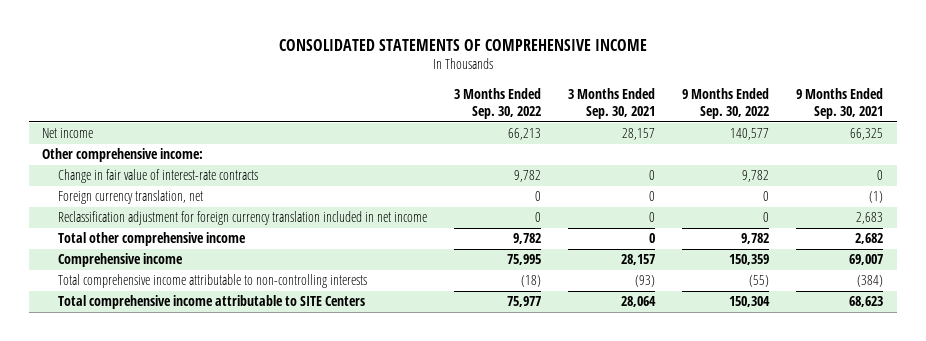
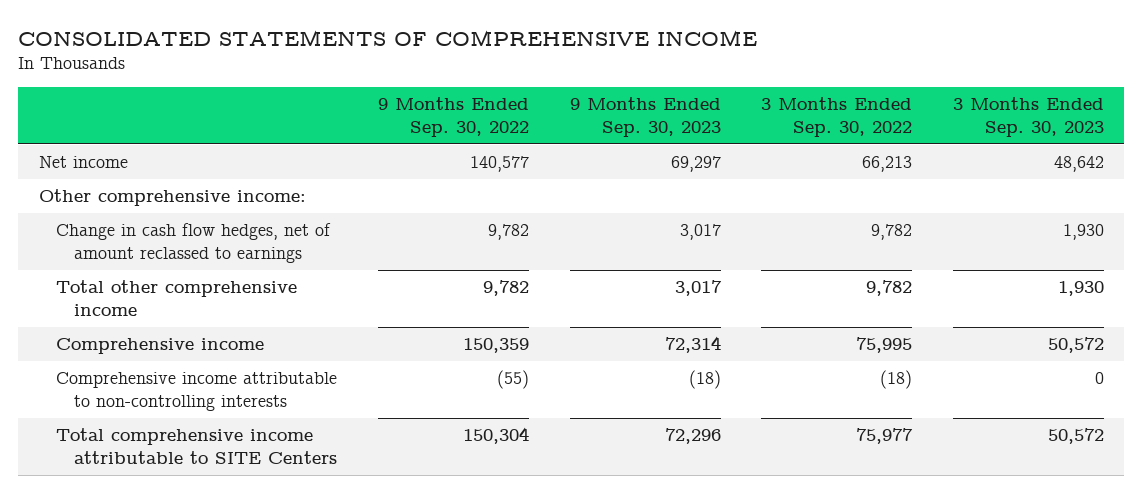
- | 3 Months Ended Sep. 30, 2022 | 3 Months Ended Sep. 30, 2021 | 9 Months Ended Sep. 30, 2022 | 9 Months Ended Sep. 30, 2021
+ | 9 Months Ended Sep. 30, 2022 | 9 Months Ended Sep. 30, 2023 | 3 Months Ended Sep. 30, 2022 | 3 Months Ended Sep. 30, 2023
- Change in fair value of interest-rate contracts | 9,782 | 0 | 9,782 | 0
- Foreign currency translation, net | 0 | 0 | 0 | (1)
- Reclassification adjustment for foreign currency translation included in net income | 0 | 0 | 0 | 2,683
+ Change in cash flow hedges, net of amount reclassed to earnings | 9,782 | 3,017 | 9,782 | 1,930
- Total comprehensive income attributable to non-controlling interests | (18) | (93) | (55) | (384)
+ Comprehensive income attributable to non-controlling interests | (55) | (18) | (18) | 0

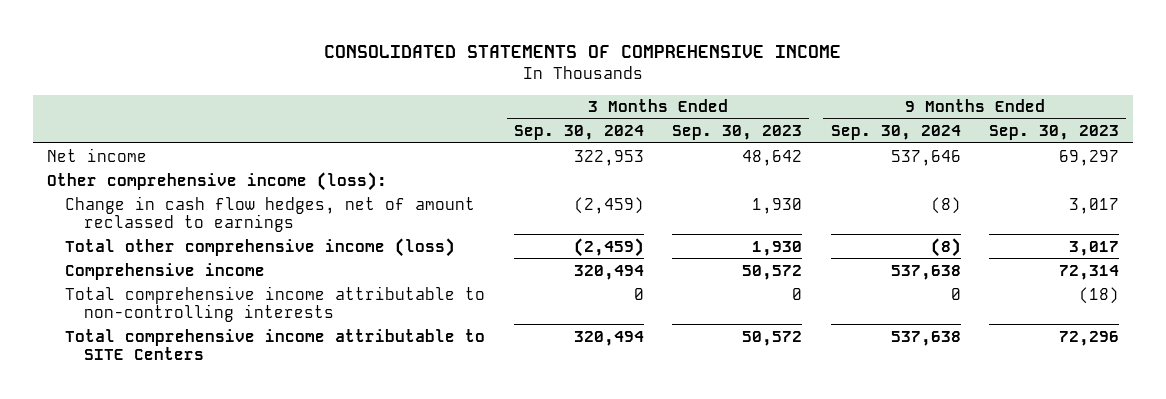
- | 9 Months Ended Sep. 30, 2022 | 9 Months Ended Sep. 30, 2023 | 3 Months Ended Sep. 30, 2022 | 3 Months Ended Sep. 30, 2023
+ | 3 Months Ended Sep. 30, 2024 | 3 Months Ended Sep. 30, 2023 | 9 Months Ended Sep. 30, 2024 | 9 Months Ended Sep. 30, 2023
- Other comprehensive income:
+ Other comprehensive income (loss):
- Total other comprehensive income | 9,782 | 3,017 | 9,782 | 1,930
+ Total other comprehensive income (loss) | (2,459) | 1,930 | (8) | 3,017
- Comprehensive income attributable to non-controlling interests | (55) | (18) | (18) | 0
+ Total comprehensive income attributable to non-controlling interests | 0 | 0 | 0 | (18)

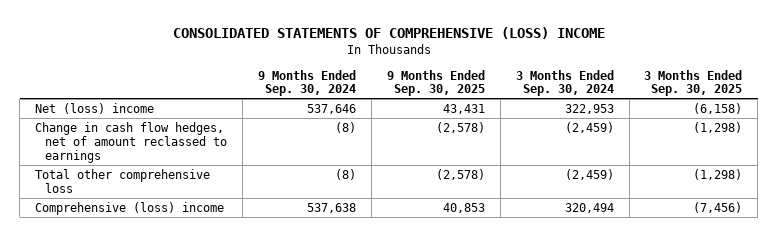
- CONSOLIDATED STATEMENTS OF COMPREHENSIVE INCOME
+ CONSOLIDATED STATEMENTS OF COMPREHENSIVE (LOSS) INCOME
- | 3 Months Ended Sep. 30, 2024 | 3 Months Ended Sep. 30, 2023 | 9 Months Ended Sep. 30, 2024 | 9 Months Ended Sep. 30, 2023
+ | 9 Months Ended Sep. 30, 2024 | 9 Months Ended Sep. 30, 2025 | 3 Months Ended Sep. 30, 2024 | 3 Months Ended Sep. 30, 2025
- Net income | 322,953 | 48,642 | 537,646 | 69,297
- Other comprehensive income (loss):
+ Net (loss) income | 537,646 | 43,431 | 322,953 | (6,158)
- Total other comprehensive income (loss) | (2,459) | 1,930 | (8) | 3,017
- Comprehensive income | 320,494 | 50,572 | 537,638 | 72,314
- Total comprehensive income attributable to non-controlling interests | 0 | 0 | 0 | (18)
- Total comprehensive income attributable to SITE Centers | 320,494 | 50,572 | 537,638 | 72,296
+ Total other comprehensive loss | (8) | (2,578) | (2,459) | (1,298)
+ Comprehensive (loss) income | 537,638 | 40,853 | 320,494 | (7,456)

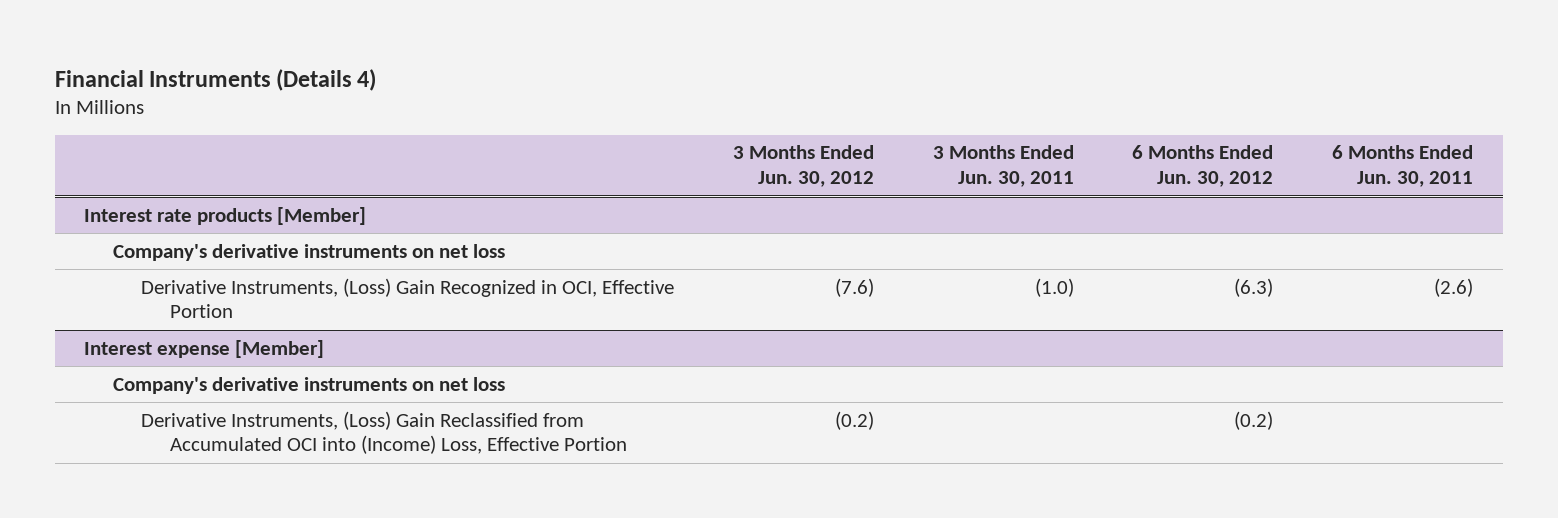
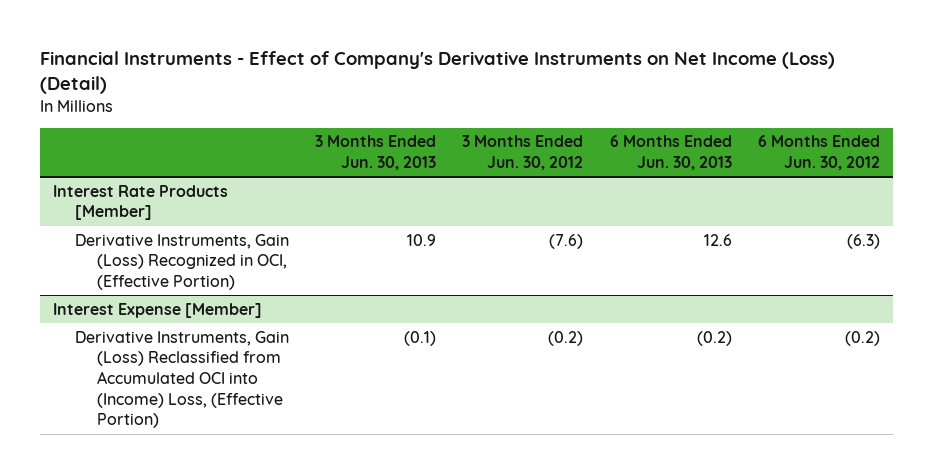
- Financial Instruments (Details 4)
+ Financial Instruments - Effect of Company's Derivative Instruments on Net Income (Loss) (Detail)
- | 3 Months Ended Jun. 30, 2012 | 3 Months Ended Jun. 30, 2011 | 6 Months Ended Jun. 30, 2012 | 6 Months Ended Jun. 30, 2011
+ | 3 Months Ended Jun. 30, 2013 | 3 Months Ended Jun. 30, 2012 | 6 Months Ended Jun. 30, 2013 | 6 Months Ended Jun. 30, 2012
- Interest rate products [Member]
- Company's derivative instruments on net loss
- Derivative Instruments, (Loss) Gain Recognized in OCI, Effective Portion | (7.6) | (1.0) | (6.3) | (2.6)
- Interest expense [Member]
- Company's derivative instruments on net loss
- Derivative Instruments, (Loss) Gain Reclassified from Accumulated OCI into (Income) Loss, Effective Portion | (0.2) | | (0.2) |
+ Interest Rate Products [Member]
+ Derivative Instruments, Gain (Loss) Recognized in OCI, (Effective Portion) | 10.9 | (7.6) | 12.6 | (6.3)
+ Interest Expense [Member]
+ Derivative Instruments, Gain (Loss) Reclassified from Accumulated OCI into (Income) Loss, (Effective Portion) | (0.1) | (0.2) | (0.2) | (0.2)

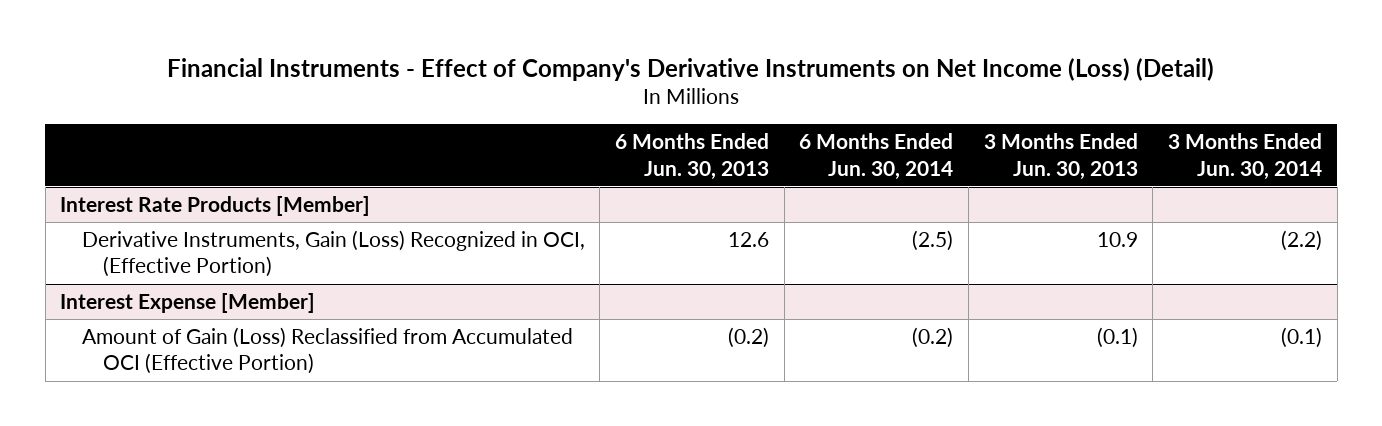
- | 3 Months Ended Jun. 30, 2013 | 3 Months Ended Jun. 30, 2012 | 6 Months Ended Jun. 30, 2013 | 6 Months Ended Jun. 30, 2012
+ | 6 Months Ended Jun. 30, 2013 | 6 Months Ended Jun. 30, 2014 | 3 Months Ended Jun. 30, 2013 | 3 Months Ended Jun. 30, 2014
@ Interest Expense [Member]
- Derivative Instruments, Gain (Loss) Reclassified from Accumulated OCI into (Income) Loss, (Effective Portion) | (0.1) | (0.2) | (0.2) | (0.2)
+ Amount of Gain (Loss) Reclassified from Accumulated OCI (Effective Portion) | (0.2) | (0.2) | (0.1) | (0.1)

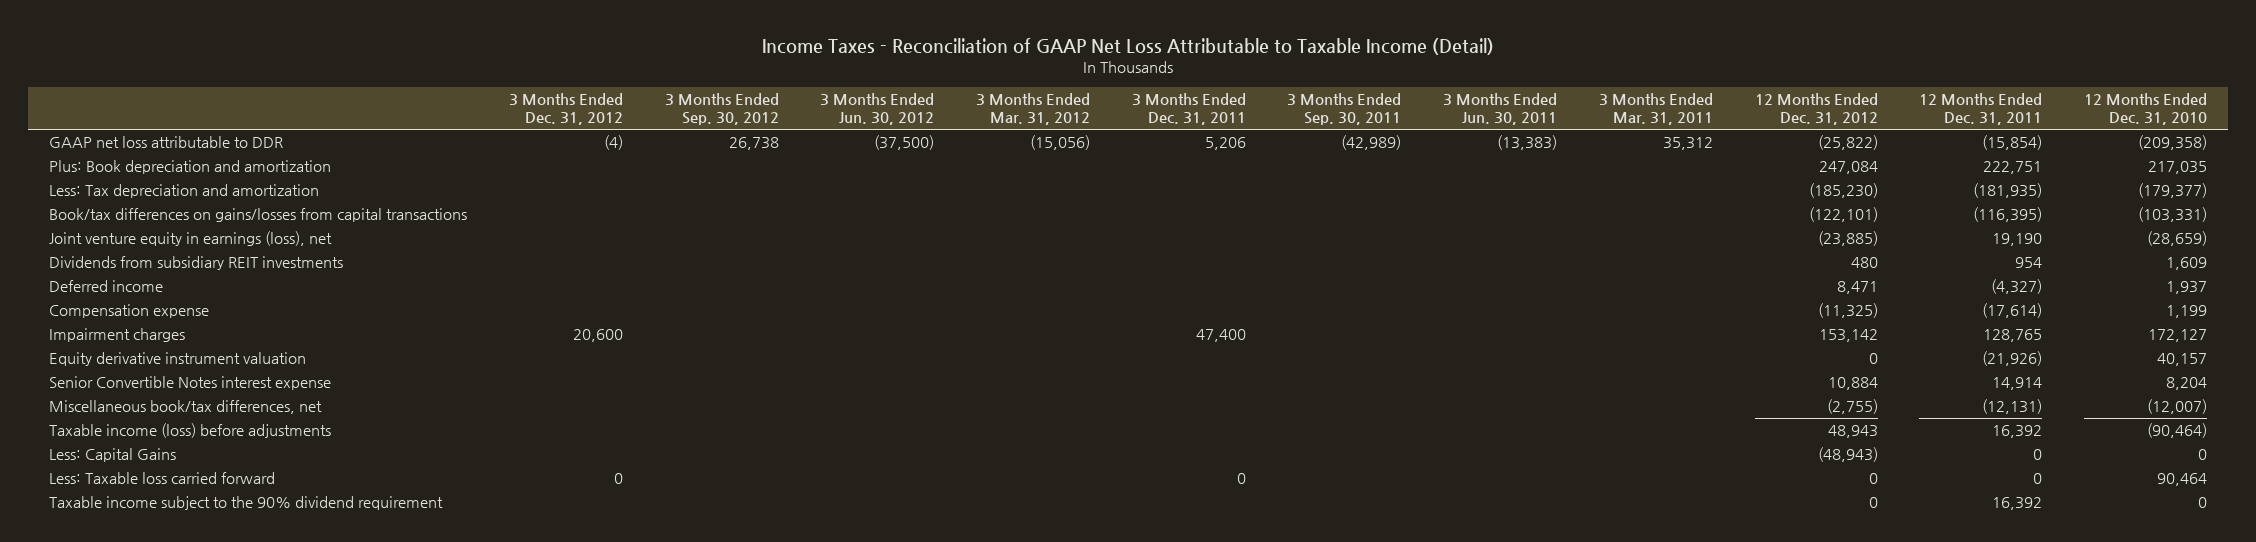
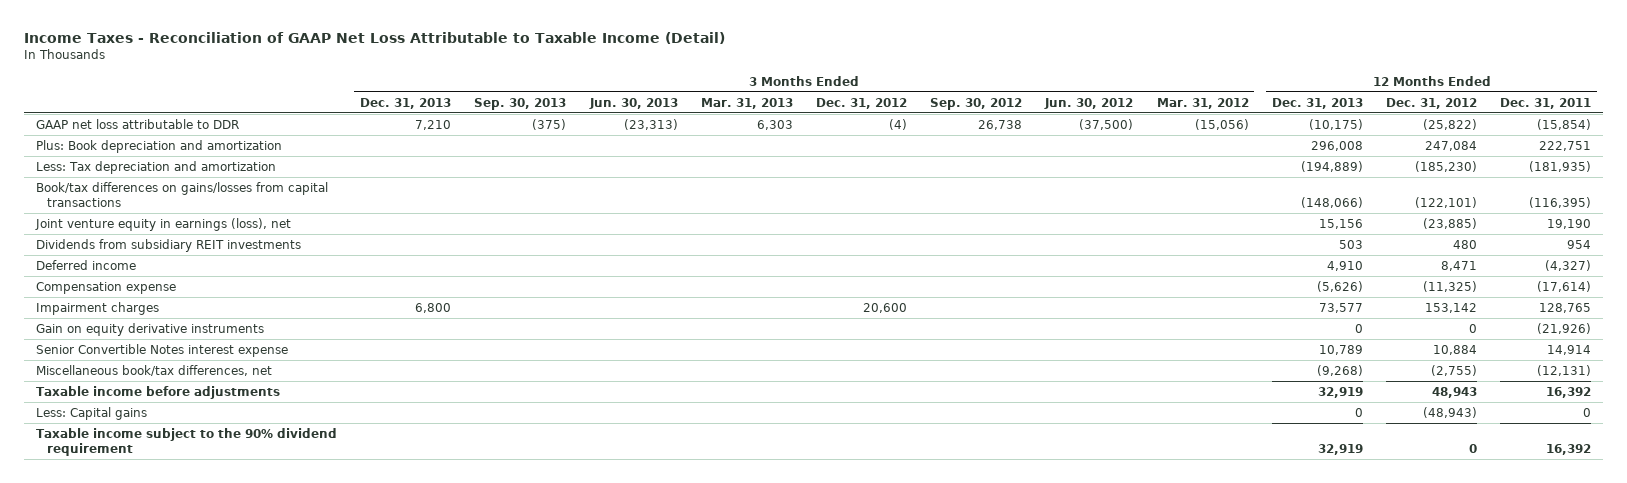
- | 3 Months Ended Dec. 31, 2012 | 3 Months Ended Sep. 30, 2012 | 3 Months Ended Jun. 30, 2012 | 3 Months Ended Mar. 31, 2012 | 3 Months Ended Dec. 31, 2011 | 3 Months Ended Sep. 30, 2011 | 3 Months Ended Jun. 30, 2011 | 3 Months Ended Mar. 31, 2011 | 12 Months Ended Dec. 31, 2012 | 12 Months Ended Dec. 31, 2011 | 12 Months Ended Dec. 31, 2010
+ | 3 Months Ended Dec. 31, 2013 | 3 Months Ended Sep. 30, 2013 | 3 Months Ended Jun. 30, 2013 | 3 Months Ended Mar. 31, 2013 | 3 Months Ended Dec. 31, 2012 | 3 Months Ended Sep. 30, 2012 | 3 Months Ended Jun. 30, 2012 | 3 Months Ended Mar. 31, 2012 | 12 Months Ended Dec. 31, 2013 | 12 Months Ended Dec. 31, 2012 | 12 Months Ended Dec. 31, 2011
- Equity derivative instrument valuation | | | | | | | | | 0 | (21,926) | 40,157
+ Gain on equity derivative instruments | | | | | | | | | 0 | 0 | (21,926)
- Taxable income (loss) before adjustments | | | | | | | | | 48,943 | 16,392 | (90,464)
- Less: Capital Gains | | | | | | | | | (48,943) | 0 | 0
- Less: Taxable loss carried forward | 0 | | | | 0 | | | | 0 | 0 | 90,464
+ Taxable income before adjustments | | | | | | | | | 32,919 | 48,943 | 16,392
+ Less: Capital gains | | | | | | | | | 0 | (48,943) | 0

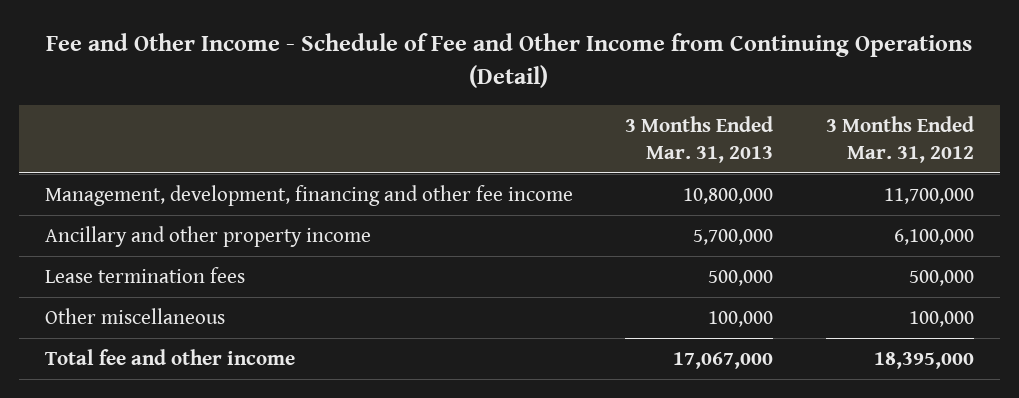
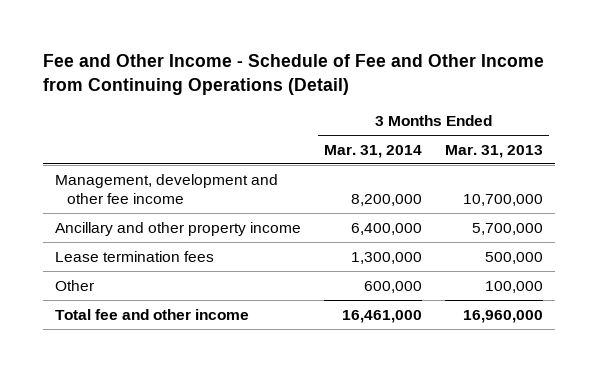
- | 3 Months Ended Mar. 31, 2013 | 3 Months Ended Mar. 31, 2012
+ | 3 Months Ended Mar. 31, 2014 | 3 Months Ended Mar. 31, 2013
- Management, development, financing and other fee income | 10,800,000 | 11,700,000
+ Management, development and other fee income | 8,200,000 | 10,700,000
- Other miscellaneous | 100,000 | 100,000
- Total fee and other income | 17,067,000 | 18,395,000
+ Other | 600,000 | 100,000
+ Total fee and other income | 16,461,000 | 16,960,000

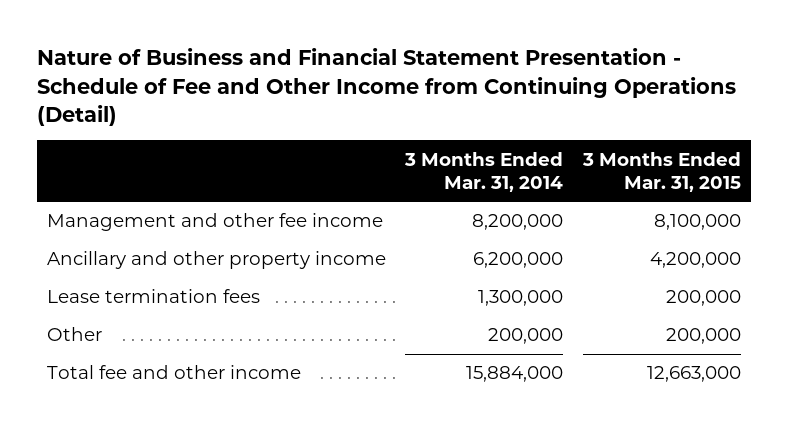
- Fee and Other Income - Schedule of Fee and Other Income from Continuing Operations (Detail)
+ Nature of Business and Financial Statement Presentation - Schedule of Fee and Other Income from Continuing Operations (Detail)
- | 3 Months Ended Mar. 31, 2014 | 3 Months Ended Mar. 31, 2013
+ | 3 Months Ended Mar. 31, 2014 | 3 Months Ended Mar. 31, 2015
- Management, development and other fee income | 8,200,000 | 10,700,000
- Ancillary and other property income | 6,400,000 | 5,700,000
+ Management and other fee income | 8,200,000 | 8,100,000
+ Ancillary and other property income | 6,200,000 | 4,200,000
- Other | 600,000 | 100,000
- Total fee and other income | 16,461,000 | 16,960,000
+ Other | 200,000 | 200,000
+ Total fee and other income | 15,884,000 | 12,663,000

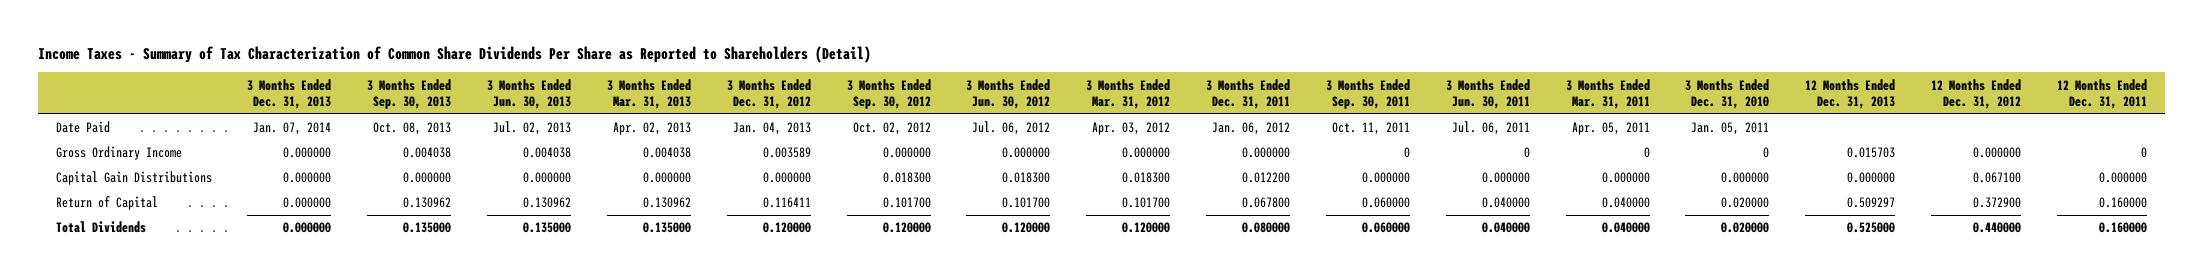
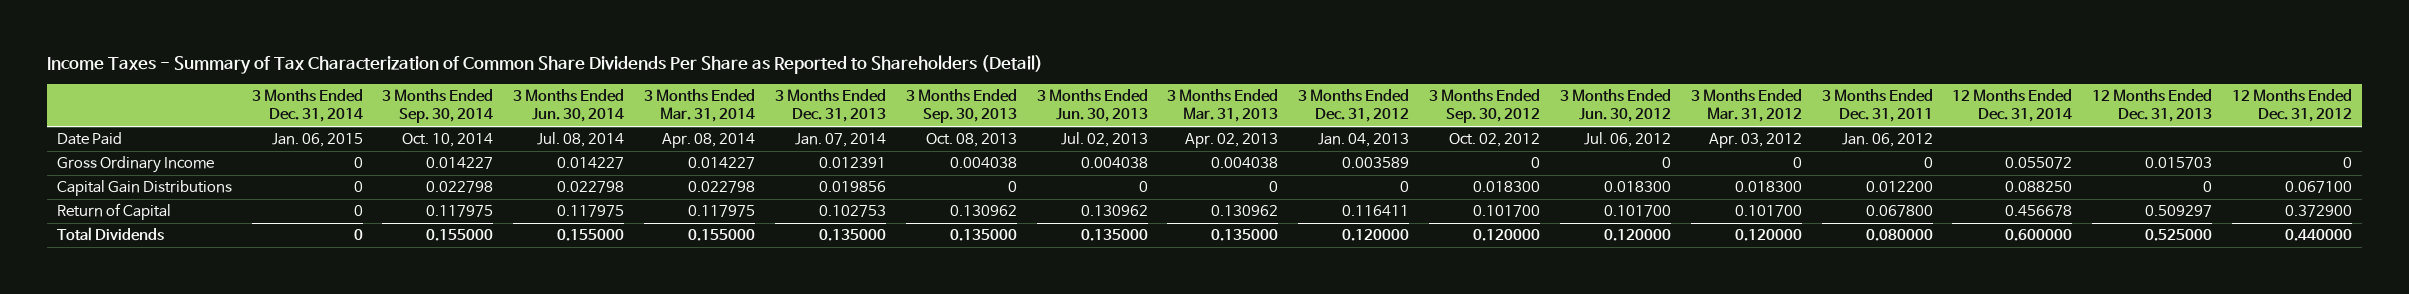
- | 3 Months Ended Dec. 31, 2013 | 3 Months Ended Sep. 30, 2013 | 3 Months Ended Jun. 30, 2013 | 3 Months Ended Mar. 31, 2013 | 3 Months Ended Dec. 31, 2012 | 3 Months Ended Sep. 30, 2012 | 3 Months Ended Jun. 30, 2012 | 3 Months Ended Mar. 31, 2012 | 3 Months Ended Dec. 31, 2011 | 3 Months Ended Sep. 30, 2011 | 3 Months Ended Jun. 30, 2011 | 3 Months Ended Mar. 31, 2011 | 3 Months Ended Dec. 31, 2010 | 12 Months Ended Dec. 31, 2013 | 12 Months Ended Dec. 31, 2012 | 12 Months Ended Dec. 31, 2011
+ | 3 Months Ended Dec. 31, 2014 | 3 Months Ended Sep. 30, 2014 | 3 Months Ended Jun. 30, 2014 | 3 Months Ended Mar. 31, 2014 | 3 Months Ended Dec. 31, 2013 | 3 Months Ended Sep. 30, 2013 | 3 Months Ended Jun. 30, 2013 | 3 Months Ended Mar. 31, 2013 | 3 Months Ended Dec. 31, 2012 | 3 Months Ended Sep. 30, 2012 | 3 Months Ended Jun. 30, 2012 | 3 Months Ended Mar. 31, 2012 | 3 Months Ended Dec. 31, 2011 | 12 Months Ended Dec. 31, 2014 | 12 Months Ended Dec. 31, 2013 | 12 Months Ended Dec. 31, 2012
- Gross Ordinary Income | 0.000000 | 0.004038 | 0.004038 | 0.004038 | 0.003589 | 0.000000 | 0.000000 | 0.000000 | 0.000000 | 0 | 0 | 0 | 0 | 0.015703 | 0.000000 | 0
- Capital Gain Distributions | 0.000000 | 0.000000 | 0.000000 | 0.000000 | 0.000000 | 0.018300 | 0.018300 | 0.018300 | 0.012200 | 0.000000 | 0.000000 | 0.000000 | 0.000000 | 0.000000 | 0.067100 | 0.000000
- Return of Capital | 0.000000 | 0.130962 | 0.130962 | 0.130962 | 0.116411 | 0.101700 | 0.101700 | 0.101700 | 0.067800 | 0.060000 | 0.040000 | 0.040000 | 0.020000 | 0.509297 | 0.372900 | 0.160000
- Total Dividends | 0.000000 | 0.135000 | 0.135000 | 0.135000 | 0.120000 | 0.120000 | 0.120000 | 0.120000 | 0.080000 | 0.060000 | 0.040000 | 0.040000 | 0.020000 | 0.525000 | 0.440000 | 0.160000
+ Gross Ordinary Income | 0 | 0.014227 | 0.014227 | 0.014227 | 0.012391 | 0.004038 | 0.004038 | 0.004038 | 0.003589 | 0 | 0 | 0 | 0 | 0.055072 | 0.015703 | 0
+ Capital Gain Distributions | 0 | 0.022798 | 0.022798 | 0.022798 | 0.019856 | 0 | 0 | 0 | 0 | 0.018300 | 0.018300 | 0.018300 | 0.012200 | 0.088250 | 0 | 0.067100
+ Return of Capital | 0 | 0.117975 | 0.117975 | 0.117975 | 0.102753 | 0.130962 | 0.130962 | 0.130962 | 0.116411 | 0.101700 | 0.101700 | 0.101700 | 0.067800 | 0.456678 | 0.509297 | 0.372900
+ Total Dividends | 0 | 0.155000 | 0.155000 | 0.155000 | 0.135000 | 0.135000 | 0.135000 | 0.135000 | 0.120000 | 0.120000 | 0.120000 | 0.120000 | 0.080000 | 0.600000 | 0.525000 | 0.440000

